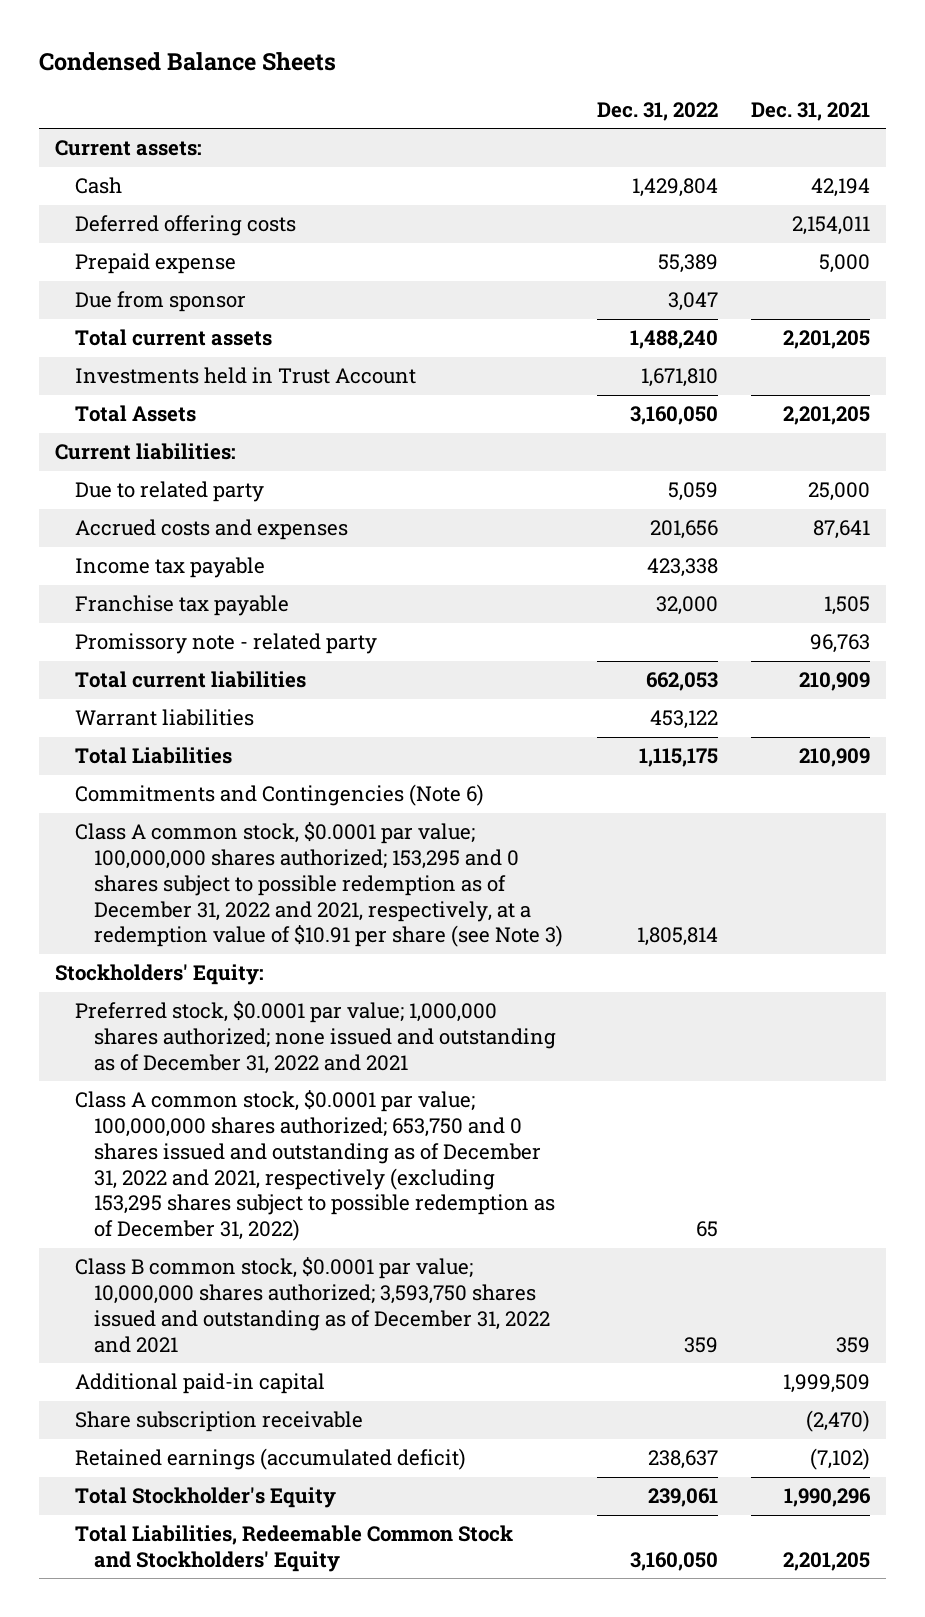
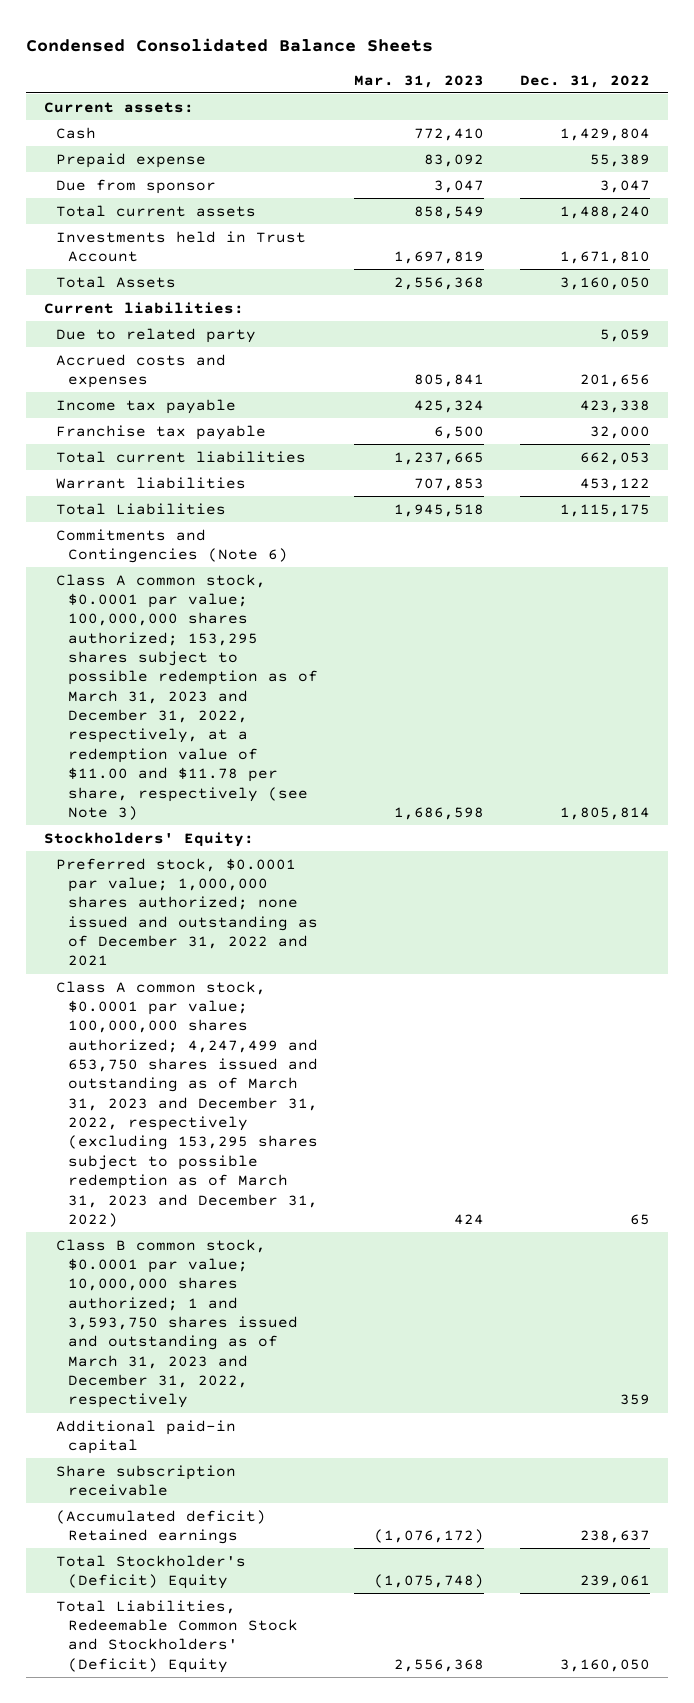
- Condensed Balance Sheets
+ Condensed Consolidated Balance Sheets
- | Dec. 31, 2022 | Dec. 31, 2021
+ | Mar. 31, 2023 | Dec. 31, 2022
- Deferred offering costs | | 2,154,011
- Promissory note - related party | | 96,763
- Class A common stock, $0.0001 par value; 100,000,000 shares authorized; 153,295 and 0 shares subject to possible redemption as of December 31, 2022 and 2021, respectively, at a redemption value of $10.91 per share (see Note 3) | 1,805,814 |
+ Class A common stock, $0.0001 par value; 100,000,000 shares authorized; 153,295 shares subject to possible redemption as of March 31, 2023 and December 31, 2022, respectively, at a redemption value of $11.00 and $11.78 per share, respectively (see Note 3) | 1,686,598 | 1,805,814
- Class A common stock, $0.0001 par value; 100,000,000 shares authorized; 653,750 and 0 shares issued and outstanding as of December 31, 2022 and 2021, respectively (excluding 153,295 shares subject to possible redemption as of December 31, 2022) | 65 |
- Class B common stock, $0.0001 par value; 10,000,000 shares authorized; 3,593,750 shares issued and outstanding as of December 31, 2022 and 2021 | 359 | 359
+ Class A common stock, $0.0001 par value; 100,000,000 shares authorized; 4,247,499 and 653,750 shares issued and outstanding as of March 31, 2023 and December 31, 2022, respectively (excluding 153,295 shares subject to possible redemption as of March 31, 2023 and December 31, 2022) | 424 | 65
+ Class B common stock, $0.0001 par value; 10,000,000 shares authorized; 1 and 3,593,750 shares issued and outstanding as of March 31, 2023 and December 31, 2022, respectively | | 359
- Retained earnings (accumulated deficit) | 238,637 | (7,102)
- Total Stockholder's Equity | 239,061 | 1,990,296
- Total Liabilities, Redeemable Common Stock and Stockholders' Equity | 3,160,050 | 2,201,205
+ (Accumulated deficit) Retained earnings | (1,076,172) | 238,637
+ Total Stockholder's (Deficit) Equity | (1,075,748) | 239,061
+ Total Liabilities, Redeemable Common Stock and Stockholders' (Deficit) Equity | 2,556,368 | 3,160,050

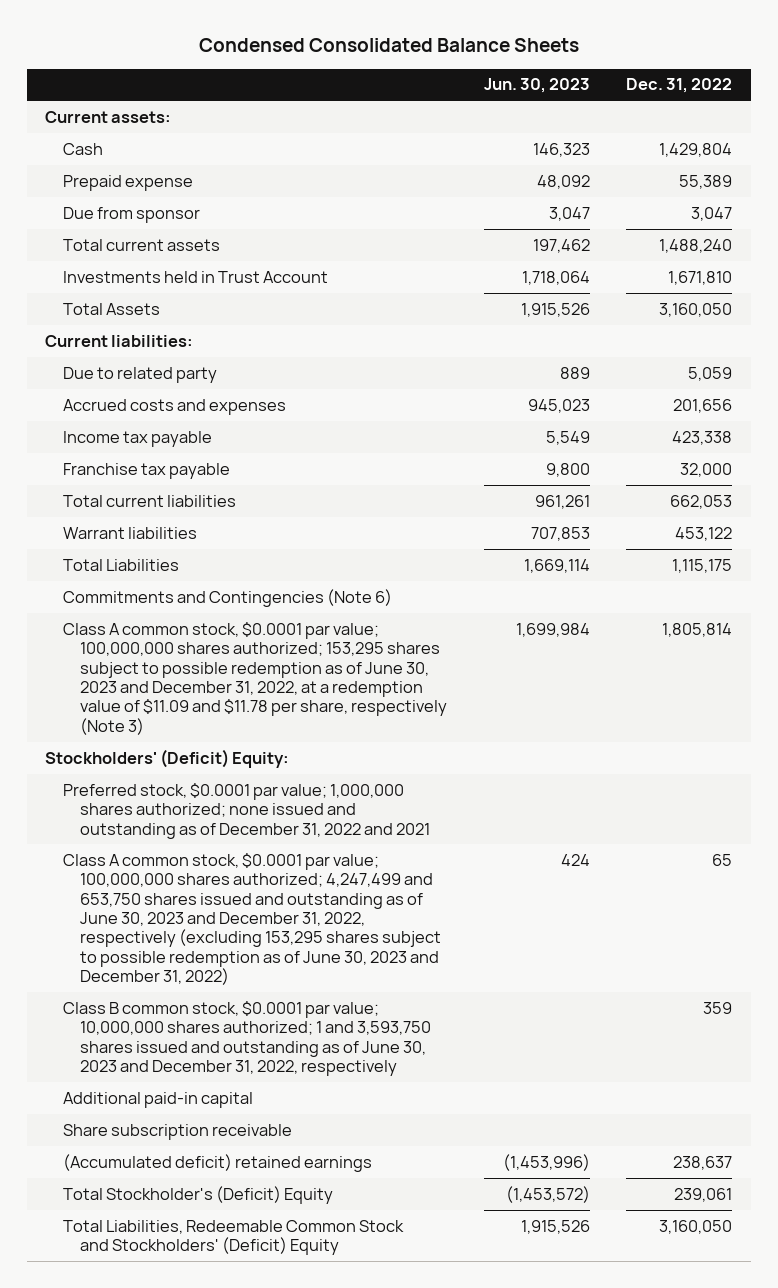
- | Mar. 31, 2023 | Dec. 31, 2022
+ | Jun. 30, 2023 | Dec. 31, 2022
- Class A common stock, $0.0001 par value; 100,000,000 shares authorized; 153,295 shares subject to possible redemption as of March 31, 2023 and December 31, 2022, respectively, at a redemption value of $11.00 and $11.78 per share, respectively (see Note 3) | 1,686,598 | 1,805,814
- Stockholders' Equity:
+ Class A common stock, $0.0001 par value; 100,000,000 shares authorized; 153,295 shares subject to possible redemption as of June 30, 2023 and December 31, 2022, at a redemption value of $11.09 and $11.78 per share, respectively (Note 3) | 1,699,984 | 1,805,814
+ Stockholders' (Deficit) Equity:
- Class A common stock, $0.0001 par value; 100,000,000 shares authorized; 4,247,499 and 653,750 shares issued and outstanding as of March 31, 2023 and December 31, 2022, respectively (excluding 153,295 shares subject to possible redemption as of March 31, 2023 and December 31, 2022) | 424 | 65
- Class B common stock, $0.0001 par value; 10,000,000 shares authorized; 1 and 3,593,750 shares issued and outstanding as of March 31, 2023 and December 31, 2022, respectively | | 359
+ Class A common stock, $0.0001 par value; 100,000,000 shares authorized; 4,247,499 and 653,750 shares issued and outstanding as of June 30, 2023 and December 31, 2022, respectively (excluding 153,295 shares subject to possible redemption as of June 30, 2023 and December 31, 2022) | 424 | 65
+ Class B common stock, $0.0001 par value; 10,000,000 shares authorized; 1 and 3,593,750 shares issued and outstanding as of June 30, 2023 and December 31, 2022, respectively | | 359
- (Accumulated deficit) Retained earnings | (1,076,172) | 238,637
+ (Accumulated deficit) retained earnings | (1,453,996) | 238,637

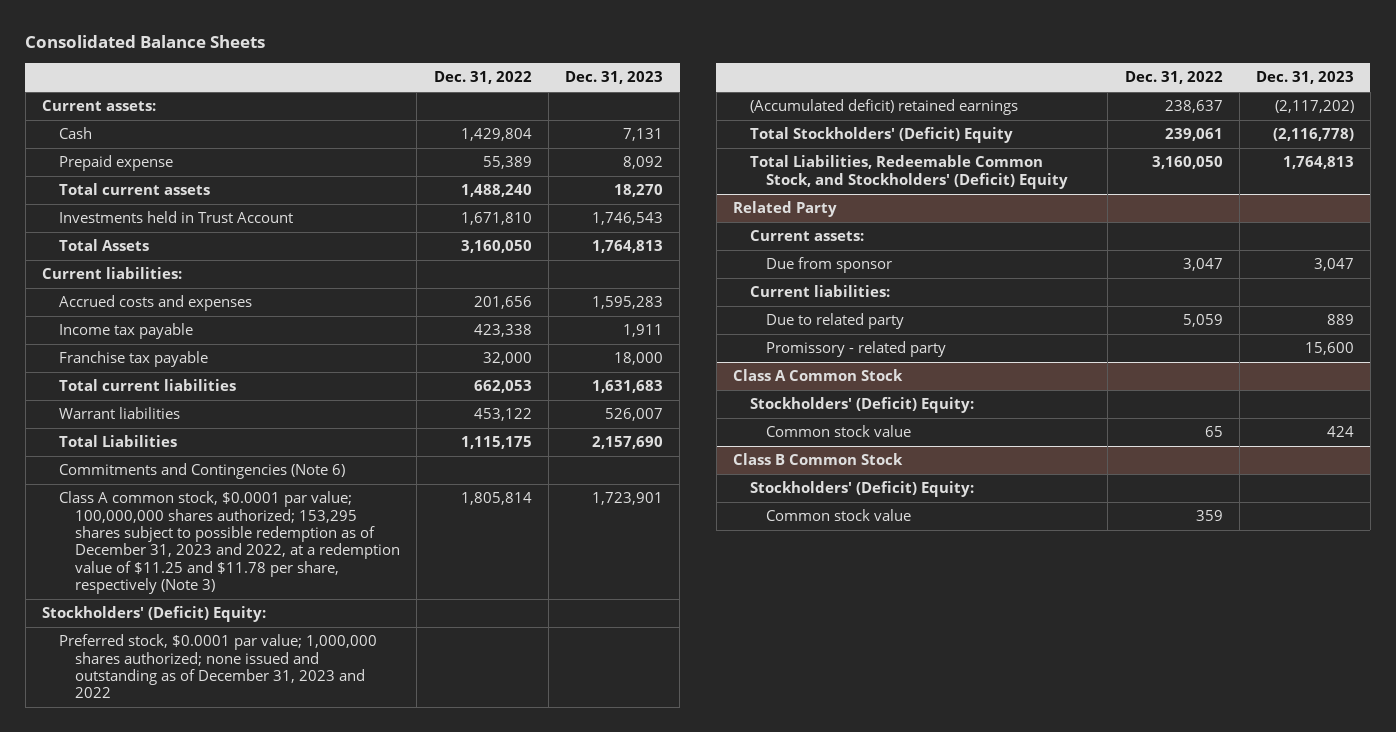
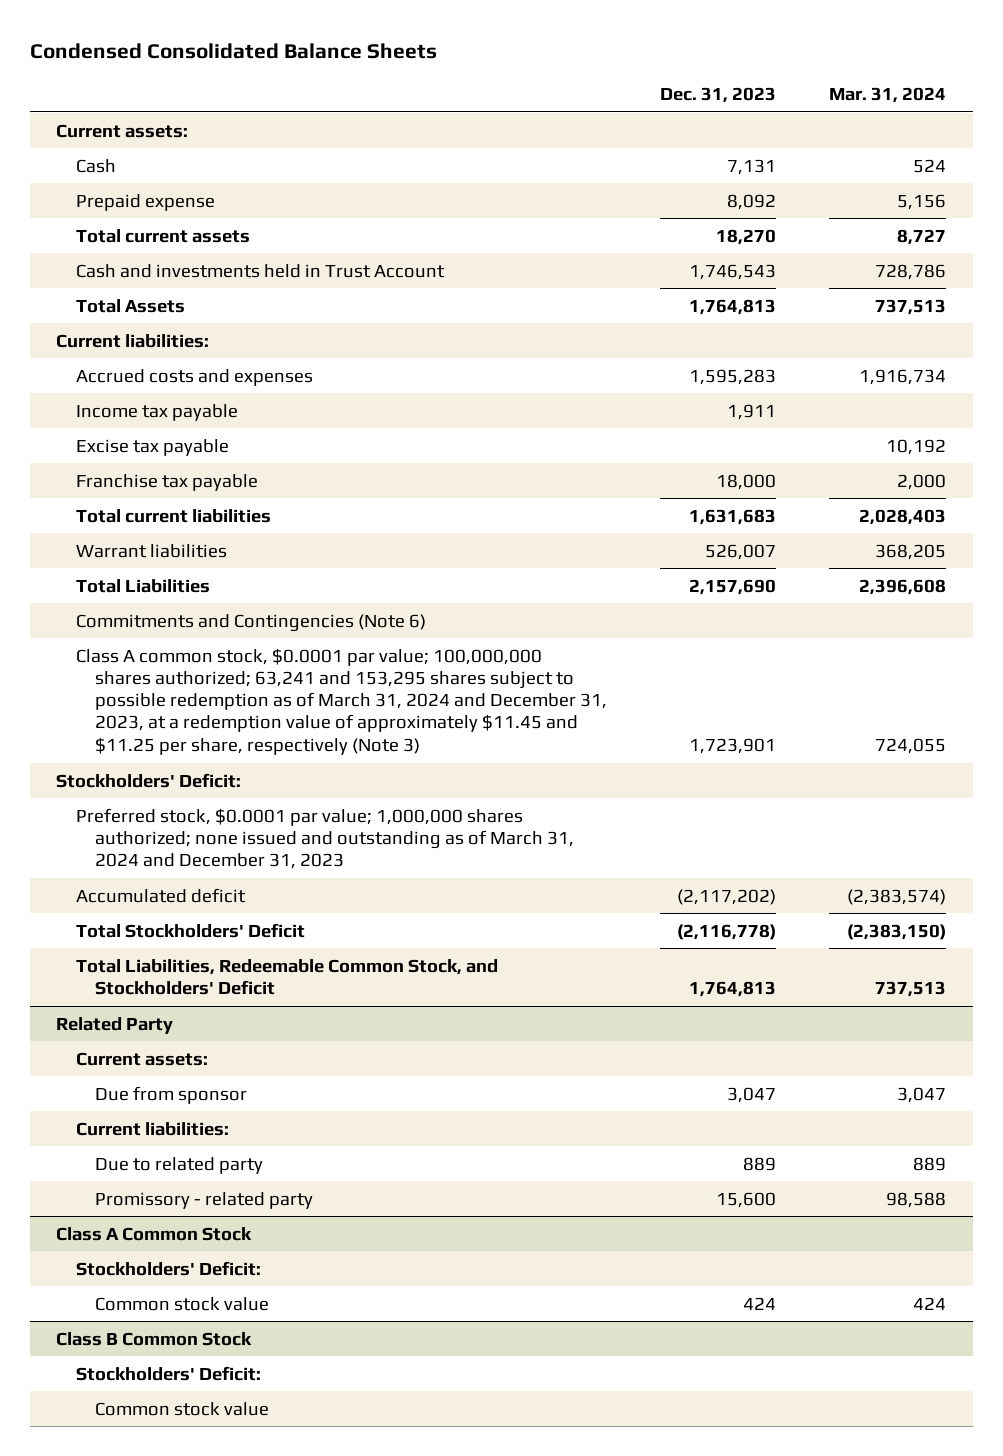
- Consolidated Balance Sheets
+ Condensed Consolidated Balance Sheets
- | Dec. 31, 2022 | Dec. 31, 2023
+ | Dec. 31, 2023 | Mar. 31, 2024
- Investments held in Trust Account | 1,671,810 | 1,746,543
+ Cash and investments held in Trust Account | 1,746,543 | 728,786
+ Excise tax payable | | 10,192
- Class A common stock, $0.0001 par value; 100,000,000 shares authorized; 153,295 shares subject to possible redemption as of December 31, 2023 and 2022, at a redemption value of $11.25 and $11.78 per share, respectively (Note 3) | 1,805,814 | 1,723,901
- Stockholders' (Deficit) Equity:
- Preferred stock, $0.0001 par value; 1,000,000 shares authorized; none issued and outstanding as of December 31, 2023 and 2022
- (Accumulated deficit) retained earnings | 238,637 | (2,117,202)
- Total Stockholders' (Deficit) Equity | 239,061 | (2,116,778)
- Total Liabilities, Redeemable Common Stock, and Stockholders' (Deficit) Equity | 3,160,050 | 1,764,813
+ Class A common stock, $0.0001 par value; 100,000,000 shares authorized; 63,241 and 153,295 shares subject to possible redemption as of March 31, 2024 and December 31, 2023, at a redemption value of approximately $11.45 and $11.25 per share, respectively (Note 3) | 1,723,901 | 724,055
+ Stockholders' Deficit:
+ Preferred stock, $0.0001 par value; 1,000,000 shares authorized; none issued and outstanding as of March 31, 2024 and December 31, 2023
+ Accumulated deficit | (2,117,202) | (2,383,574)
+ Total Stockholders' Deficit | (2,116,778) | (2,383,150)
+ Total Liabilities, Redeemable Common Stock, and Stockholders' Deficit | 1,764,813 | 737,513
@ Class A Common Stock
- Stockholders' (Deficit) Equity:
+ Stockholders' Deficit:
@ Class B Common Stock
- Stockholders' (Deficit) Equity:
+ Stockholders' Deficit:

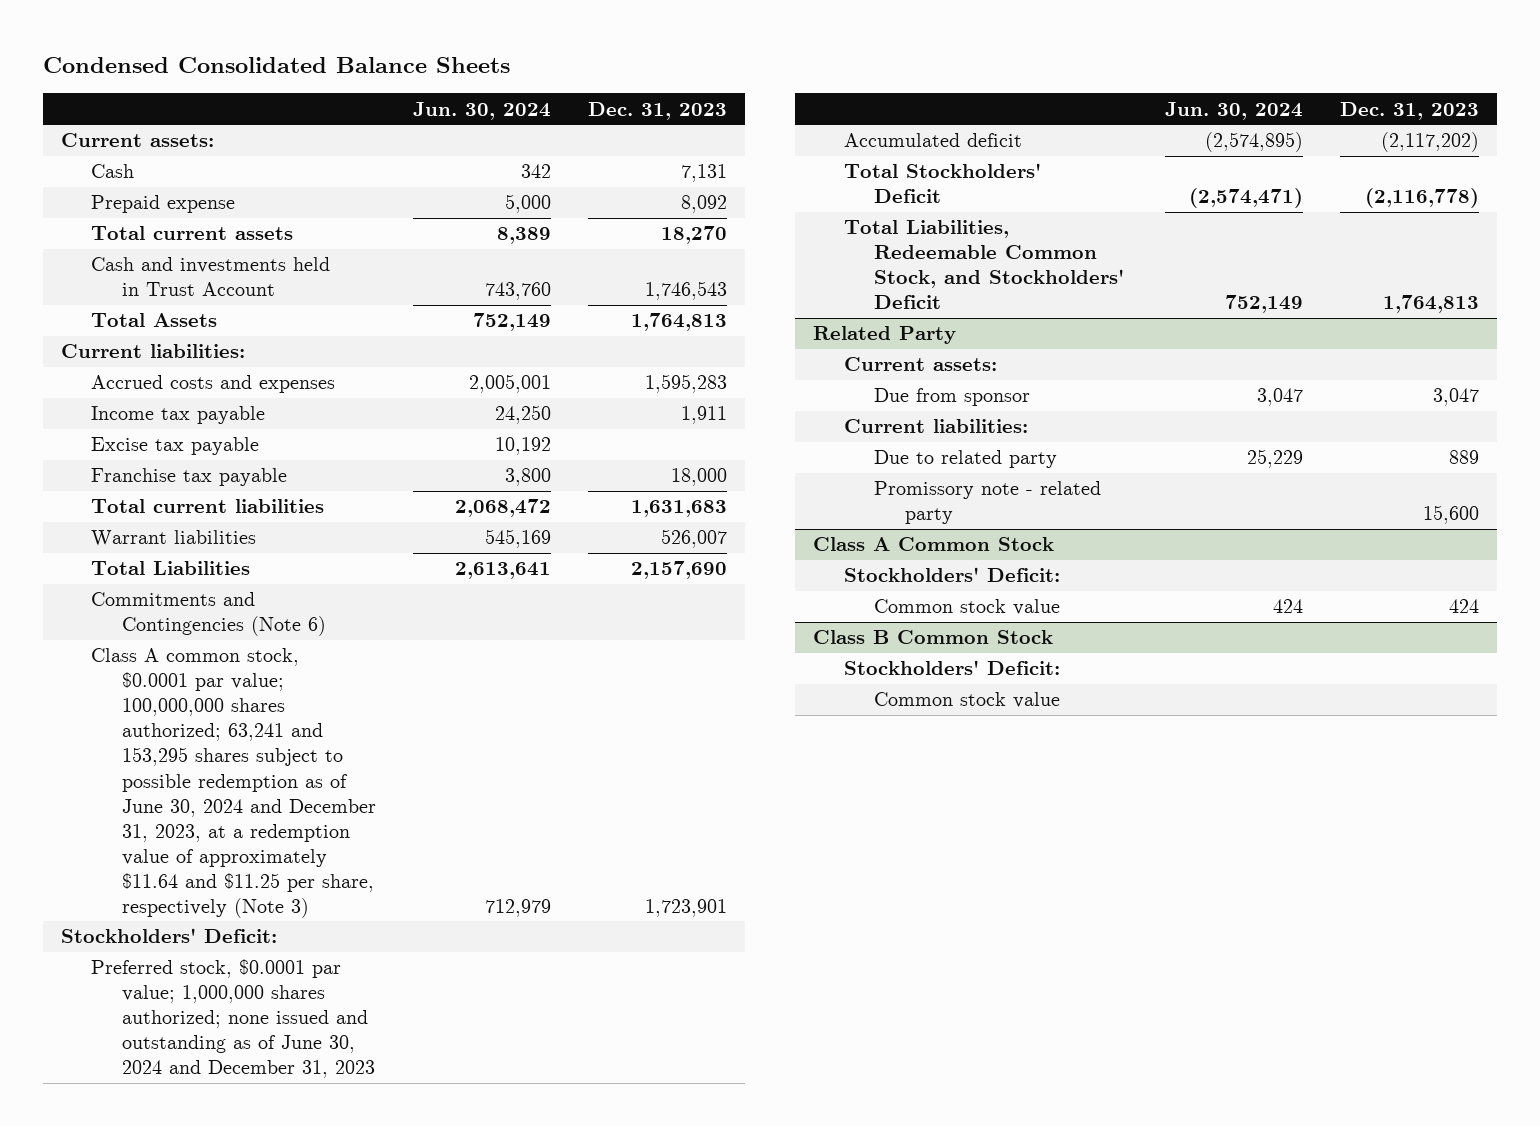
- | Dec. 31, 2023 | Mar. 31, 2024
+ | Jun. 30, 2024 | Dec. 31, 2023
- Class A common stock, $0.0001 par value; 100,000,000 shares authorized; 63,241 and 153,295 shares subject to possible redemption as of March 31, 2024 and December 31, 2023, at a redemption value of approximately $11.45 and $11.25 per share, respectively (Note 3) | 1,723,901 | 724,055
+ Class A common stock, $0.0001 par value; 100,000,000 shares authorized; 63,241 and 153,295 shares subject to possible redemption as of June 30, 2024 and December 31, 2023, at a redemption value of approximately $11.64 and $11.25 per share, respectively (Note 3) | 712,979 | 1,723,901
- Preferred stock, $0.0001 par value; 1,000,000 shares authorized; none issued and outstanding as of March 31, 2024 and December 31, 2023
+ Preferred stock, $0.0001 par value; 1,000,000 shares authorized; none issued and outstanding as of June 30, 2024 and December 31, 2023
@ Related Party
- Promissory - related party | 15,600 | 98,588
+ Promissory note - related party | | 15,600

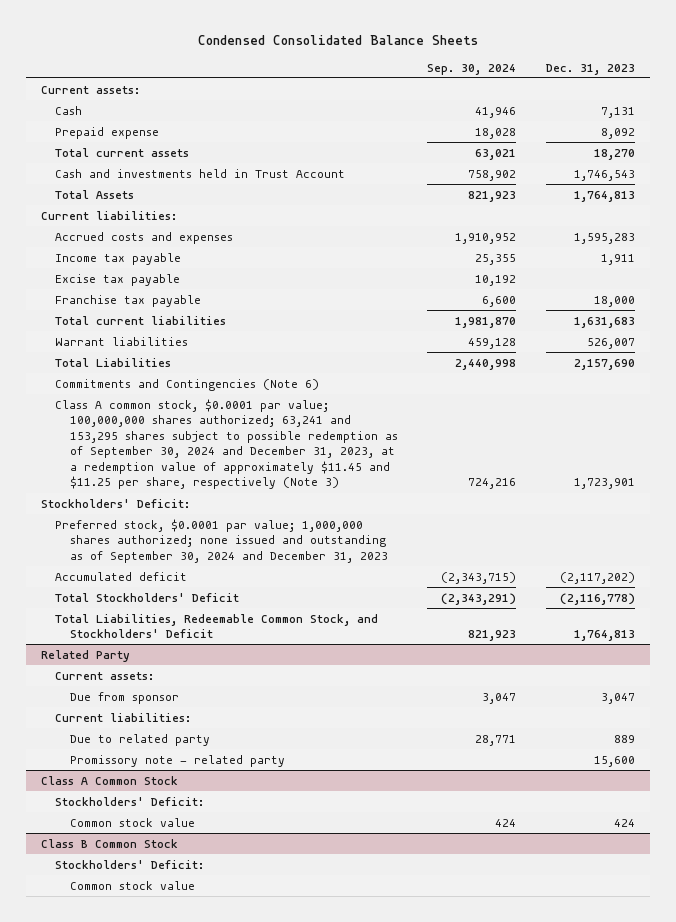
- | Jun. 30, 2024 | Dec. 31, 2023
+ | Sep. 30, 2024 | Dec. 31, 2023
- Class A common stock, $0.0001 par value; 100,000,000 shares authorized; 63,241 and 153,295 shares subject to possible redemption as of June 30, 2024 and December 31, 2023, at a redemption value of approximately $11.64 and $11.25 per share, respectively (Note 3) | 712,979 | 1,723,901
+ Class A common stock, $0.0001 par value; 100,000,000 shares authorized; 63,241 and 153,295 shares subject to possible redemption as of September 30, 2024 and December 31, 2023, at a redemption value of approximately $11.45 and $11.25 per share, respectively (Note 3) | 724,216 | 1,723,901
- Preferred stock, $0.0001 par value; 1,000,000 shares authorized; none issued and outstanding as of June 30, 2024 and December 31, 2023
+ Preferred stock, $0.0001 par value; 1,000,000 shares authorized; none issued and outstanding as of September 30, 2024 and December 31, 2023

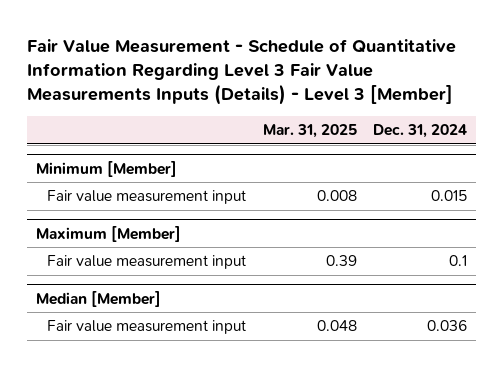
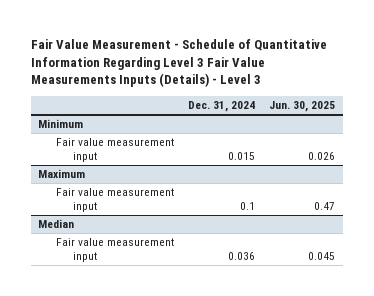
- Fair Value Measurement - Schedule of Quantitative Information Regarding Level 3 Fair Value Measurements Inputs (Details) - Level 3 [Member]
+ Fair Value Measurement - Schedule of Quantitative Information Regarding Level 3 Fair Value Measurements Inputs (Details) - Level 3
- | Mar. 31, 2025 | Dec. 31, 2024
+ | Dec. 31, 2024 | Jun. 30, 2025
- Minimum [Member]
+ Minimum
- Maximum [Member]
+ Maximum
- Median [Member]
+ Median

